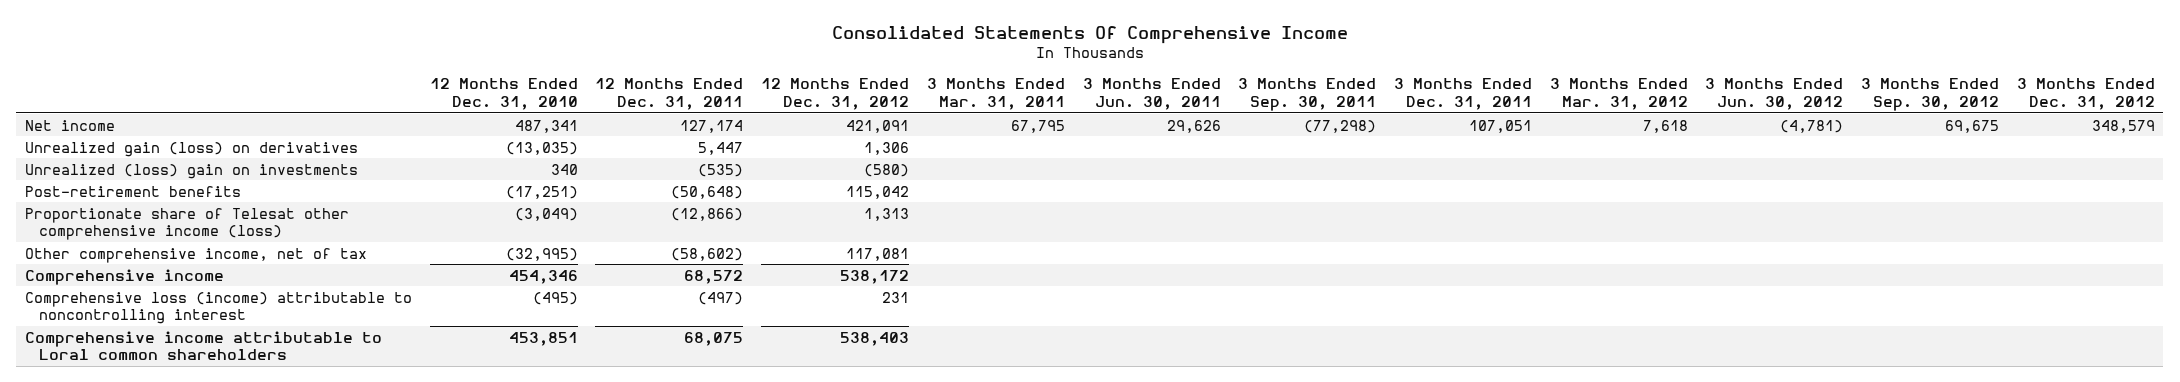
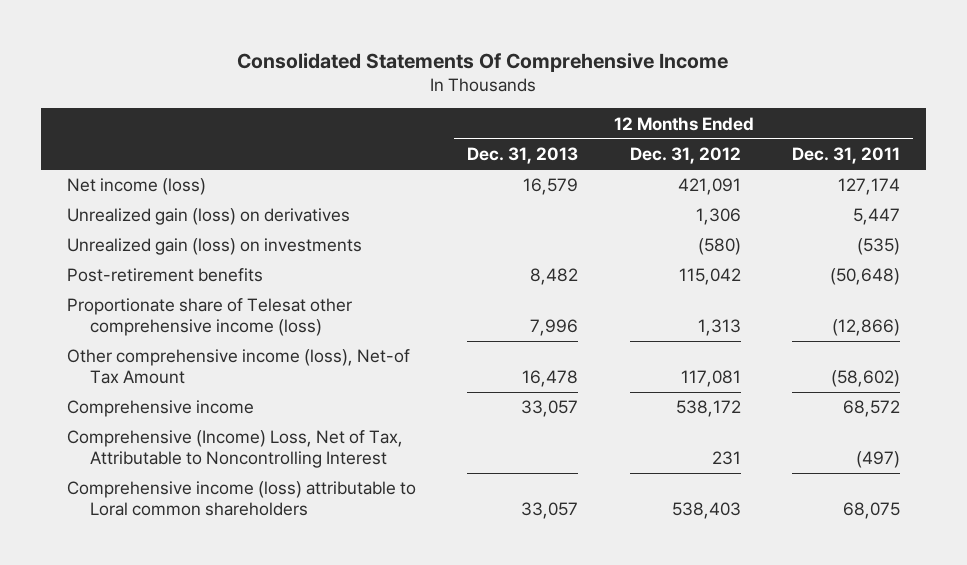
- | 12 Months Ended Dec. 31, 2010 | 12 Months Ended Dec. 31, 2011 | 12 Months Ended Dec. 31, 2012 | 3 Months Ended Mar. 31, 2011 | 3 Months Ended Jun. 30, 2011 | 3 Months Ended Sep. 30, 2011 | 3 Months Ended Dec. 31, 2011 | 3 Months Ended Mar. 31, 2012 | 3 Months Ended Jun. 30, 2012 | 3 Months Ended Sep. 30, 2012 | 3 Months Ended Dec. 31, 2012
+ | 12 Months Ended Dec. 31, 2013 | 12 Months Ended Dec. 31, 2012 | 12 Months Ended Dec. 31, 2011
- Net income | 487,341 | 127,174 | 421,091 | 67,795 | 29,626 | (77,298) | 107,051 | 7,618 | (4,781) | 69,675 | 348,579
+ Net income (loss) | 16,579 | 421,091 | 127,174
- Unrealized (loss) gain on investments | 340 | (535) | (580) | | | | | | | |
+ Unrealized gain (loss) on investments | | (580) | (535)
- Other comprehensive income, net of tax | (32,995) | (58,602) | 117,081 | | | | | | | |
+ Other comprehensive income (loss), Net-of Tax Amount | 16,478 | 117,081 | (58,602)
- Comprehensive loss (income) attributable to noncontrolling interest | (495) | (497) | 231 | | | | | | | |
- Comprehensive income attributable to Loral common shareholders | 453,851 | 68,075 | 538,403 | | | | | | | |
+ Comprehensive (Income) Loss, Net of Tax, Attributable to Noncontrolling Interest | | 231 | (497)
+ Comprehensive income (loss) attributable to Loral common shareholders | 33,057 | 538,403 | 68,075

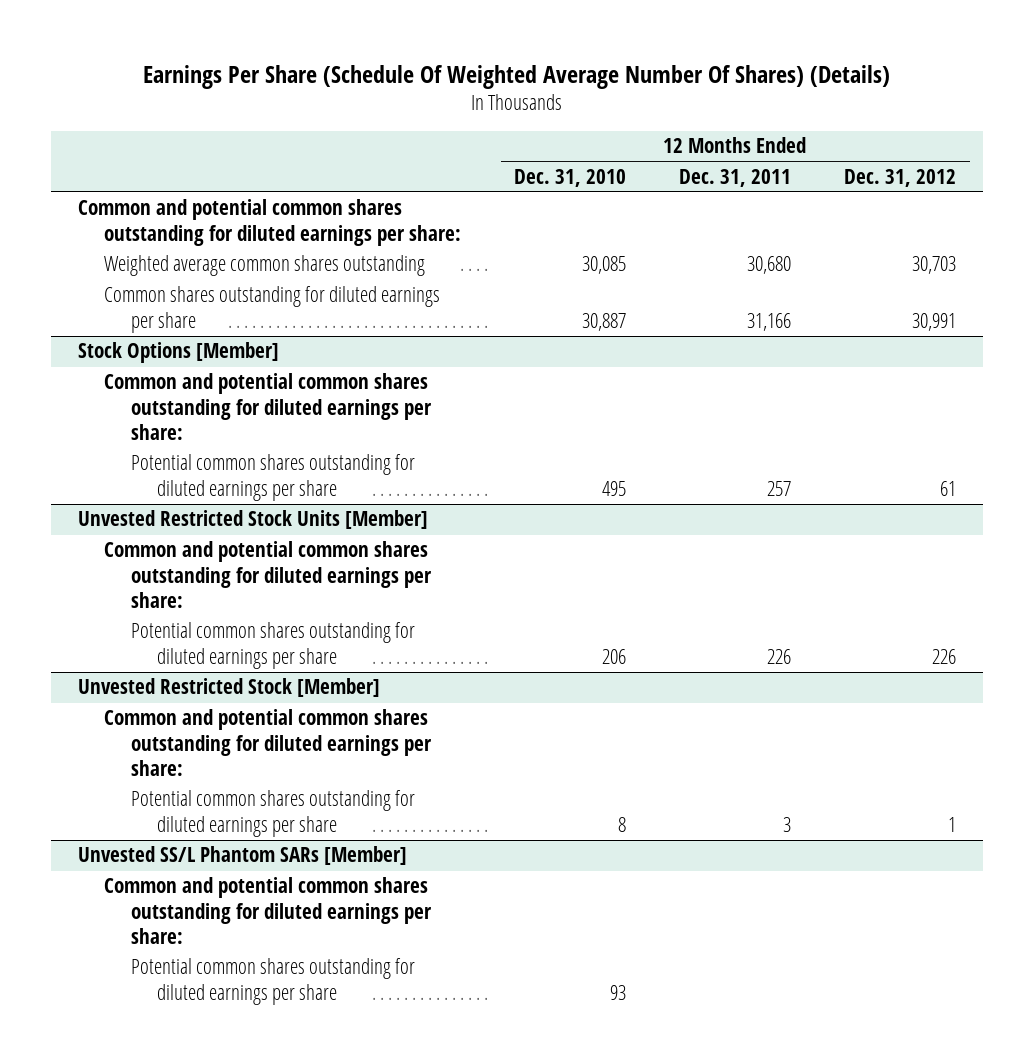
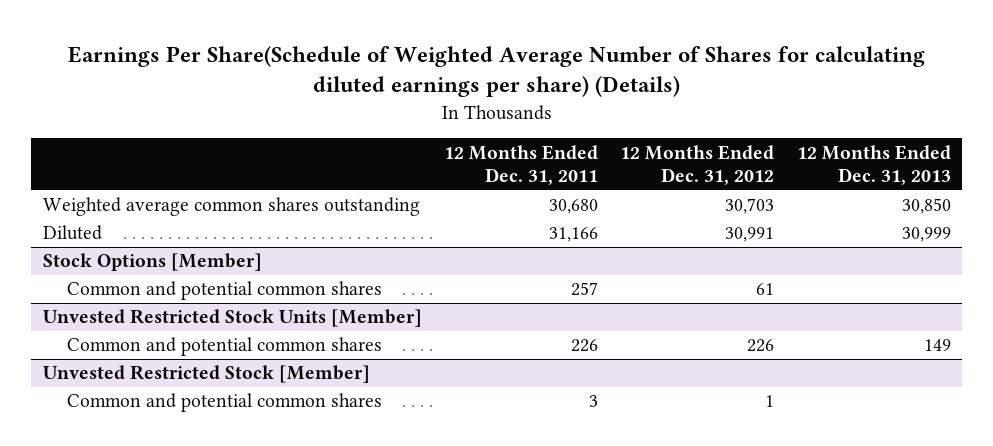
- Earnings Per Share (Schedule Of Weighted Average Number Of Shares) (Details)
+ Earnings Per Share(Schedule of Weighted Average Number of Shares for calculating diluted earnings per share) (Details)
- | 12 Months Ended Dec. 31, 2010 | 12 Months Ended Dec. 31, 2011 | 12 Months Ended Dec. 31, 2012
+ | 12 Months Ended Dec. 31, 2011 | 12 Months Ended Dec. 31, 2012 | 12 Months Ended Dec. 31, 2013
- Common and potential common shares outstanding for diluted earnings per share:
- Common shares outstanding for diluted earnings per share | 30,887 | 31,166 | 30,991
+ Diluted | 31,166 | 30,991 | 30,999
@ Stock Options [Member]
- Common and potential common shares outstanding for diluted earnings per share:
- Potential common shares outstanding for diluted earnings per share | 495 | 257 | 61
+ Common and potential common shares | 257 | 61 |
@ Unvested Restricted Stock Units [Member]
- Common and potential common shares outstanding for diluted earnings per share:
- Potential common shares outstanding for diluted earnings per share | 206 | 226 | 226
+ Common and potential common shares | 226 | 226 | 149
@ Unvested Restricted Stock [Member]
- Common and potential common shares outstanding for diluted earnings per share:
- Potential common shares outstanding for diluted earnings per share | 8 | 3 | 1
- Unvested SS/L Phantom SARs [Member]
- Common and potential common shares outstanding for diluted earnings per share:
- Potential common shares outstanding for diluted earnings per share | 93 | |
@ Unvested Restricted Stock [Member]
+ Common and potential common shares | 3 | 1 |

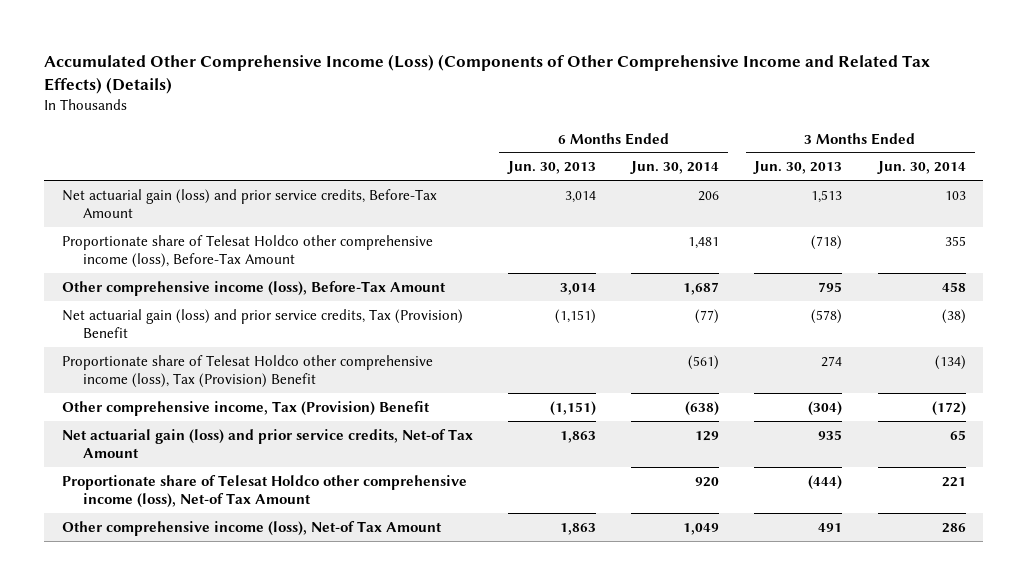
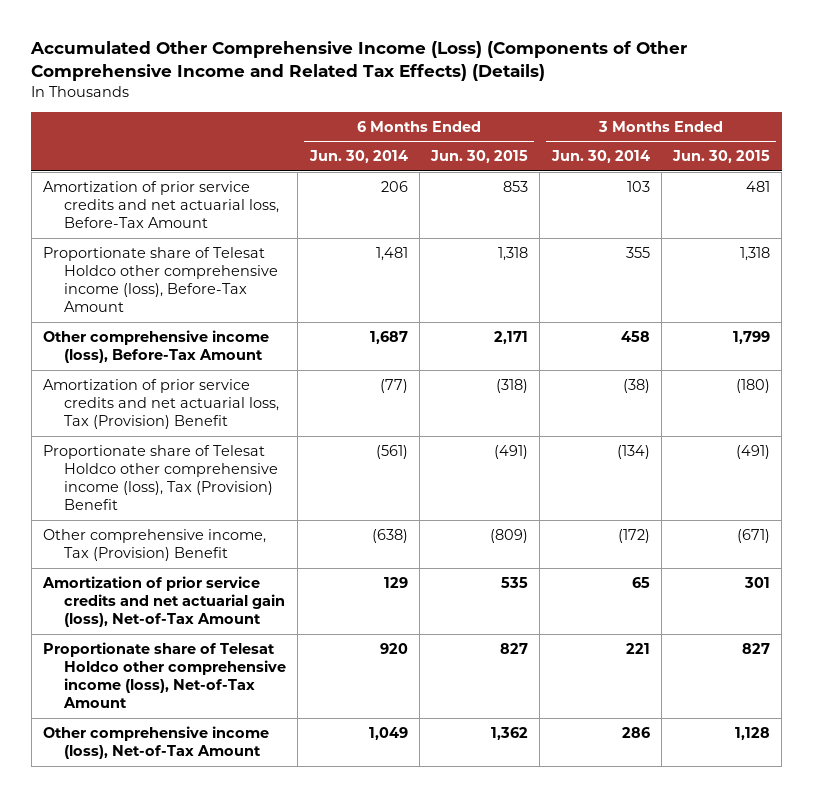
- | 6 Months Ended Jun. 30, 2013 | 6 Months Ended Jun. 30, 2014 | 3 Months Ended Jun. 30, 2013 | 3 Months Ended Jun. 30, 2014
+ | 6 Months Ended Jun. 30, 2014 | 6 Months Ended Jun. 30, 2015 | 3 Months Ended Jun. 30, 2014 | 3 Months Ended Jun. 30, 2015
- Net actuarial gain (loss) and prior service credits, Before-Tax Amount | 3,014 | 206 | 1,513 | 103
+ Amortization of prior service credits and net actuarial loss, Before-Tax Amount | 206 | 853 | 103 | 481
- Net actuarial gain (loss) and prior service credits, Tax (Provision) Benefit | (1,151) | (77) | (578) | (38)
+ Amortization of prior service credits and net actuarial loss, Tax (Provision) Benefit | (77) | (318) | (38) | (180)
- Net actuarial gain (loss) and prior service credits, Net-of Tax Amount | 1,863 | 129 | 935 | 65
- Proportionate share of Telesat Holdco other comprehensive income (loss), Net-of Tax Amount | | 920 | (444) | 221
- Other comprehensive income (loss), Net-of Tax Amount | 1,863 | 1,049 | 491 | 286
+ Amortization of prior service credits and net actuarial gain (loss), Net-of-Tax Amount | 129 | 535 | 65 | 301
+ Proportionate share of Telesat Holdco other comprehensive income (loss), Net-of-Tax Amount | 920 | 827 | 221 | 827
+ Other comprehensive income (loss), Net-of-Tax Amount | 1,049 | 1,362 | 286 | 1,128

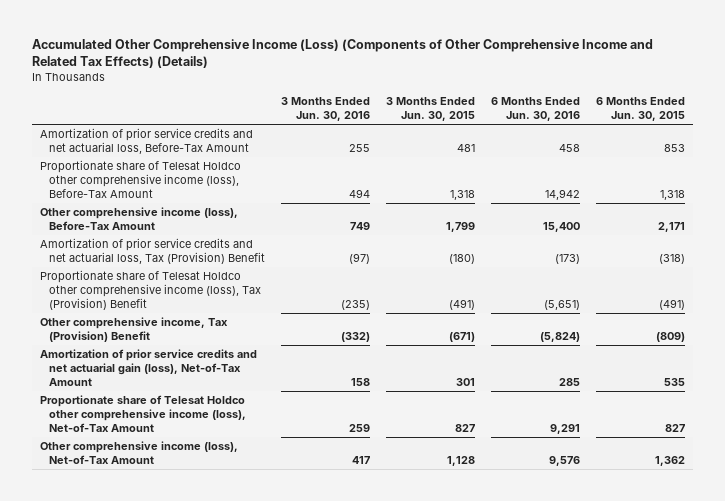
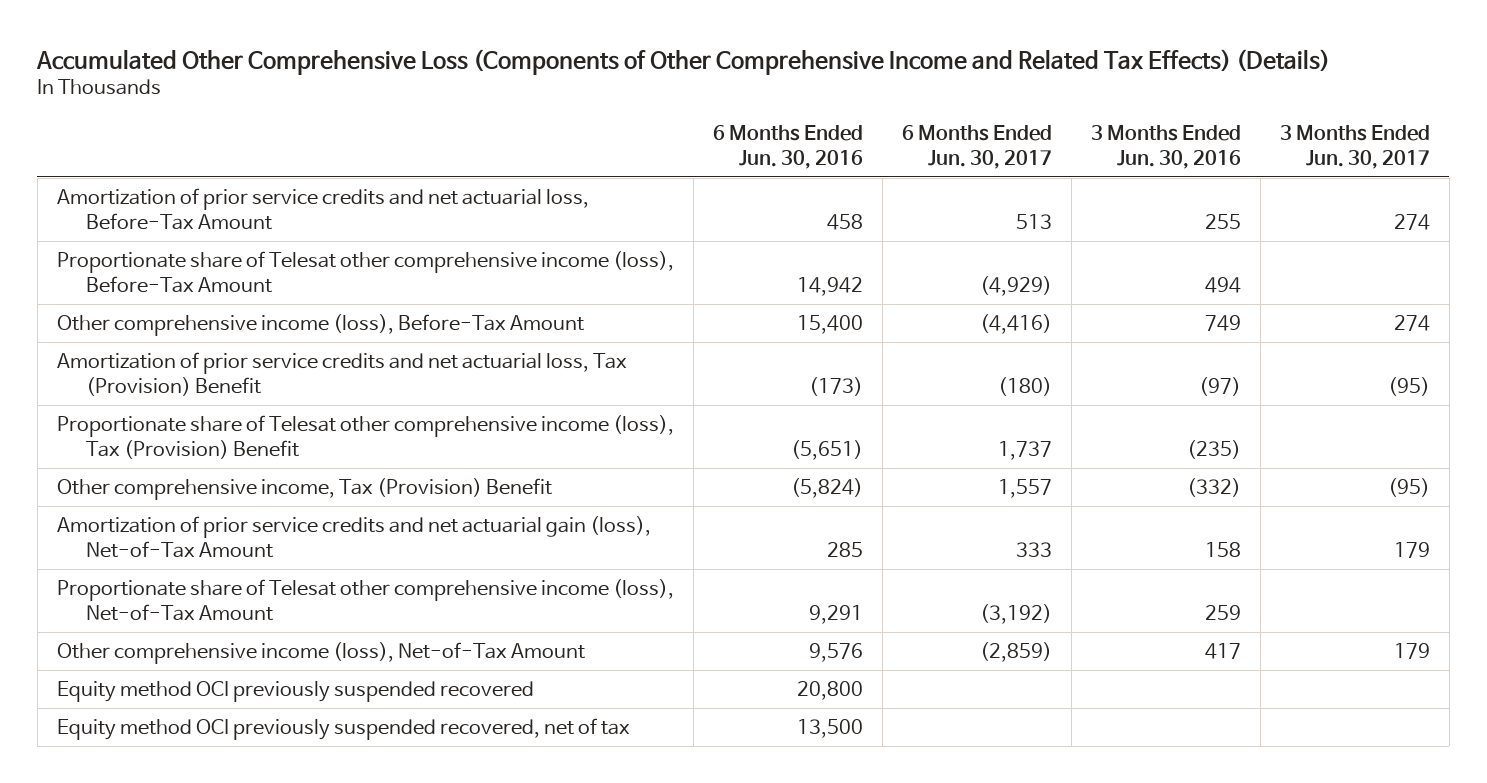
- Accumulated Other Comprehensive Income (Loss) (Components of Other Comprehensive Income and Related Tax Effects) (Details)
+ Accumulated Other Comprehensive Loss (Components of Other Comprehensive Income and Related Tax Effects) (Details)
- | 3 Months Ended Jun. 30, 2016 | 3 Months Ended Jun. 30, 2015 | 6 Months Ended Jun. 30, 2016 | 6 Months Ended Jun. 30, 2015
+ | 6 Months Ended Jun. 30, 2016 | 6 Months Ended Jun. 30, 2017 | 3 Months Ended Jun. 30, 2016 | 3 Months Ended Jun. 30, 2017
- Proportionate share of Telesat Holdco other comprehensive income (loss), Before-Tax Amount | 494 | 1,318 | 14,942 | 1,318
+ Proportionate share of Telesat other comprehensive income (loss), Before-Tax Amount | 14,942 | (4,929) | 494 |
- Proportionate share of Telesat Holdco other comprehensive income (loss), Tax (Provision) Benefit | (235) | (491) | (5,651) | (491)
+ Proportionate share of Telesat other comprehensive income (loss), Tax (Provision) Benefit | (5,651) | 1,737 | (235) |
- Proportionate share of Telesat Holdco other comprehensive income (loss), Net-of-Tax Amount | 259 | 827 | 9,291 | 827
+ Proportionate share of Telesat other comprehensive income (loss), Net-of-Tax Amount | 9,291 | (3,192) | 259 |
+ Equity method OCI previously suspended recovered | 20,800 | | |
+ Equity method OCI previously suspended recovered, net of tax | 13,500 | | |

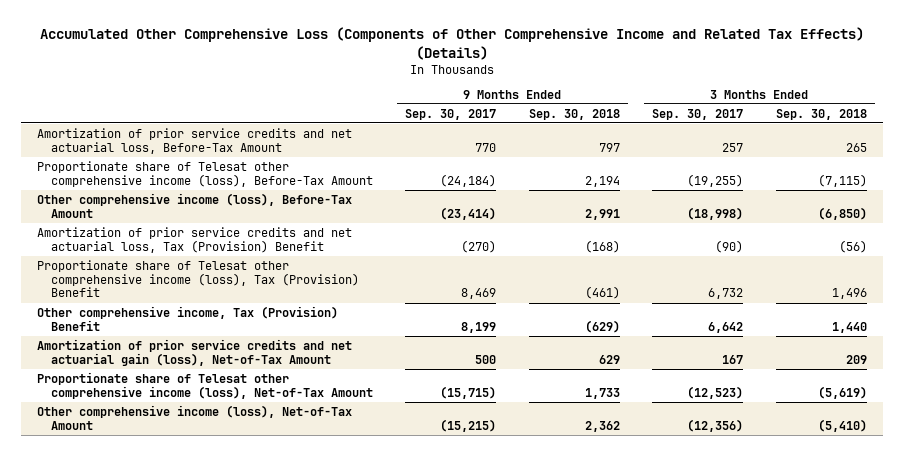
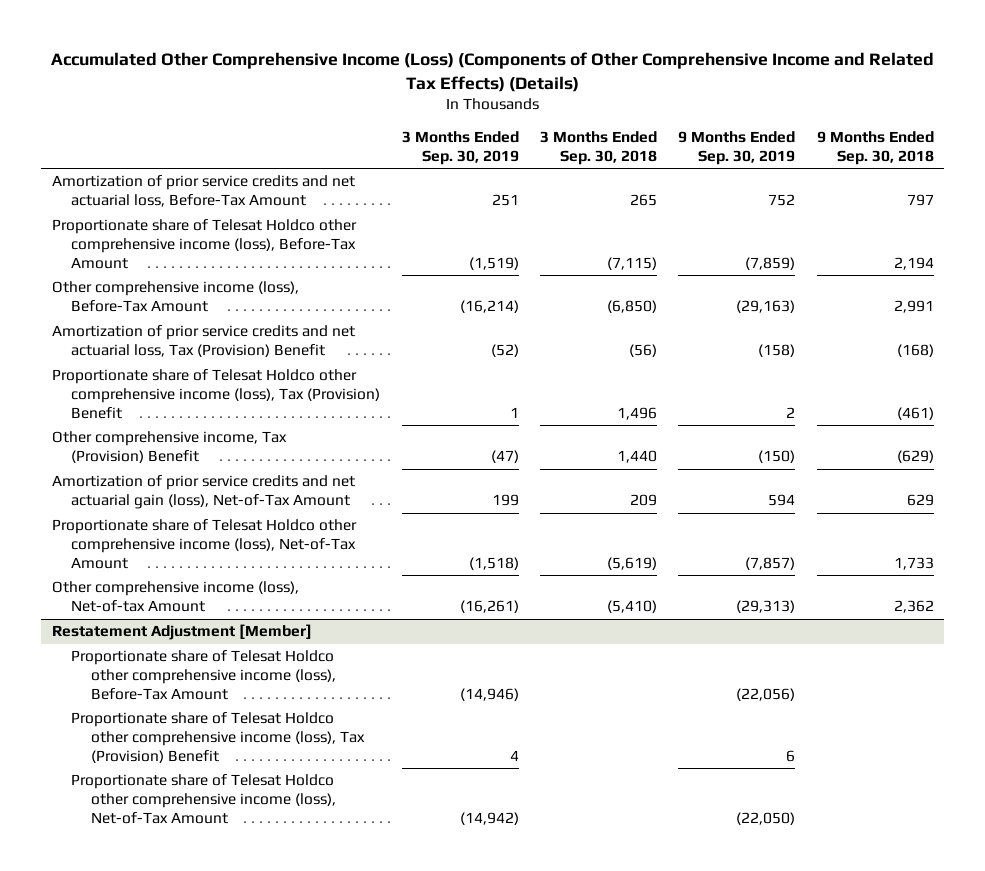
- Accumulated Other Comprehensive Loss (Components of Other Comprehensive Income and Related Tax Effects) (Details)
+ Accumulated Other Comprehensive Income (Loss) (Components of Other Comprehensive Income and Related Tax Effects) (Details)
- | 9 Months Ended Sep. 30, 2017 | 9 Months Ended Sep. 30, 2018 | 3 Months Ended Sep. 30, 2017 | 3 Months Ended Sep. 30, 2018
+ | 3 Months Ended Sep. 30, 2019 | 3 Months Ended Sep. 30, 2018 | 9 Months Ended Sep. 30, 2019 | 9 Months Ended Sep. 30, 2018
- Proportionate share of Telesat other comprehensive income (loss), Before-Tax Amount | (24,184) | 2,194 | (19,255) | (7,115)
+ Proportionate share of Telesat Holdco other comprehensive income (loss), Before-Tax Amount | (1,519) | (7,115) | (7,859) | 2,194
- Proportionate share of Telesat other comprehensive income (loss), Tax (Provision) Benefit | 8,469 | (461) | 6,732 | 1,496
+ Proportionate share of Telesat Holdco other comprehensive income (loss), Tax (Provision) Benefit | 1 | 1,496 | 2 | (461)
- Proportionate share of Telesat other comprehensive income (loss), Net-of-Tax Amount | (15,715) | 1,733 | (12,523) | (5,619)
- Other comprehensive income (loss), Net-of-Tax Amount | (15,215) | 2,362 | (12,356) | (5,410)
+ Proportionate share of Telesat Holdco other comprehensive income (loss), Net-of-Tax Amount | (1,518) | (5,619) | (7,857) | 1,733
+ Other comprehensive income (loss), Net-of-tax Amount | (16,261) | (5,410) | (29,313) | 2,362
+ Restatement Adjustment [Member]
+ Proportionate share of Telesat Holdco other comprehensive income (loss), Before-Tax Amount | (14,946) | | (22,056) |
+ Proportionate share of Telesat Holdco other comprehensive income (loss), Tax (Provision) Benefit | 4 | | 6 |
+ Proportionate share of Telesat Holdco other comprehensive income (loss), Net-of-Tax Amount | (14,942) | | (22,050) |

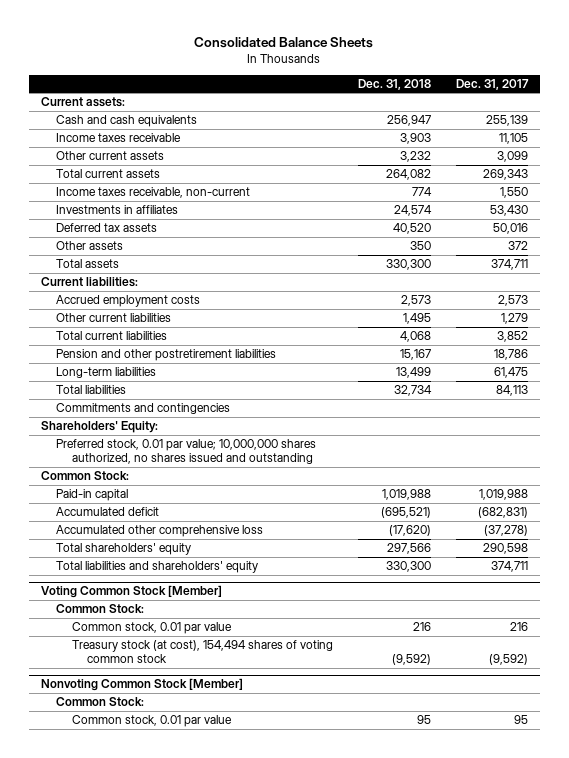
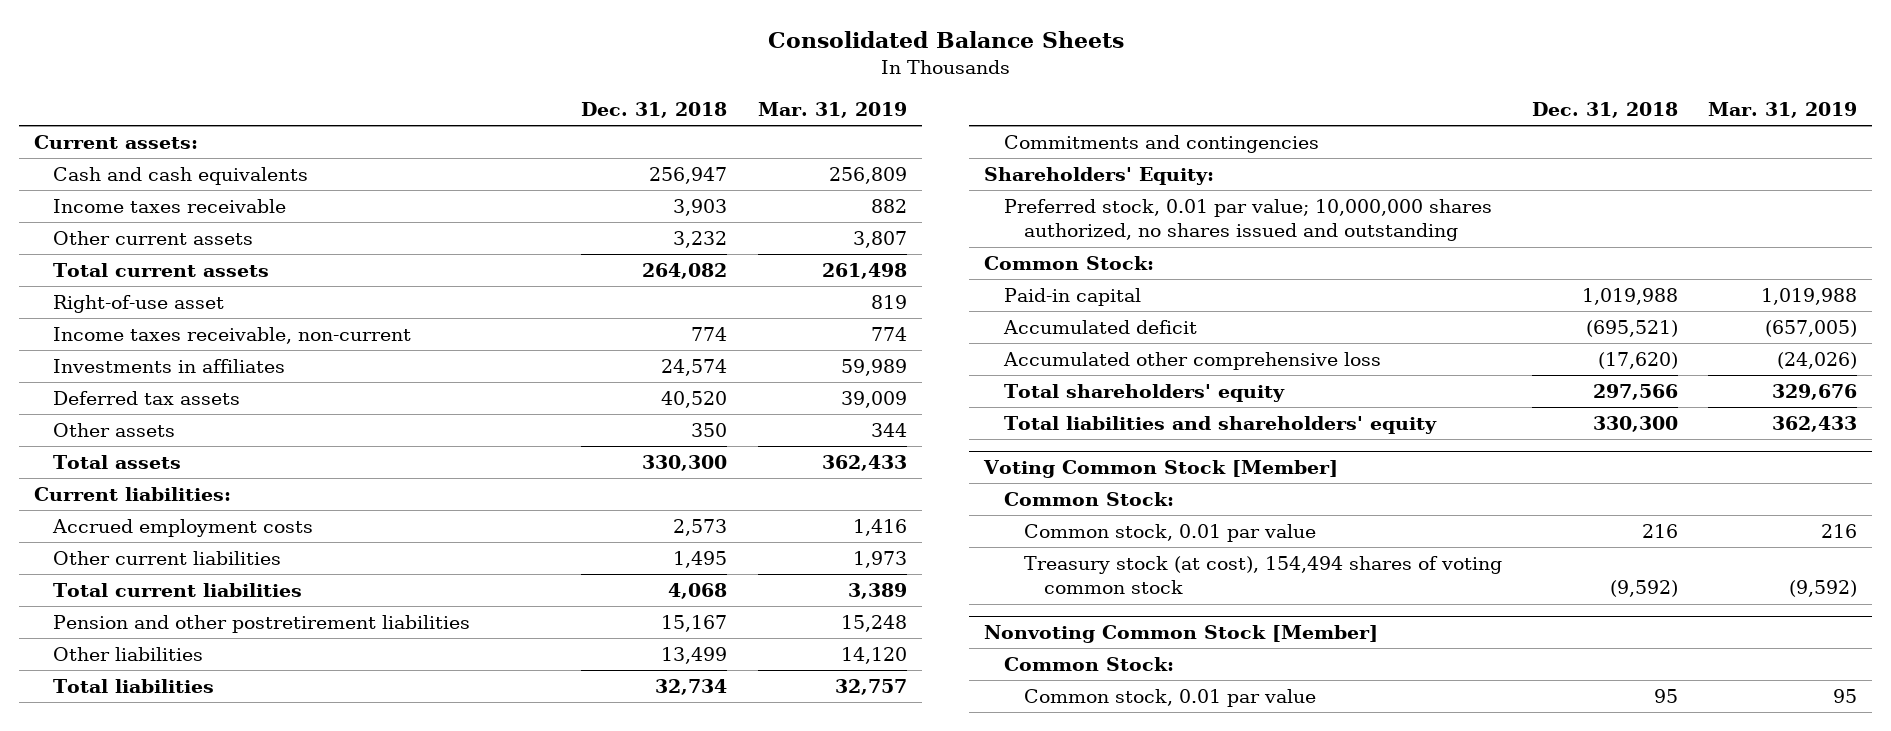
- | Dec. 31, 2018 | Dec. 31, 2017
+ | Dec. 31, 2018 | Mar. 31, 2019
+ Right-of-use asset | | 819
- Long-term liabilities | 13,499 | 61,475
+ Other liabilities | 13,499 | 14,120

